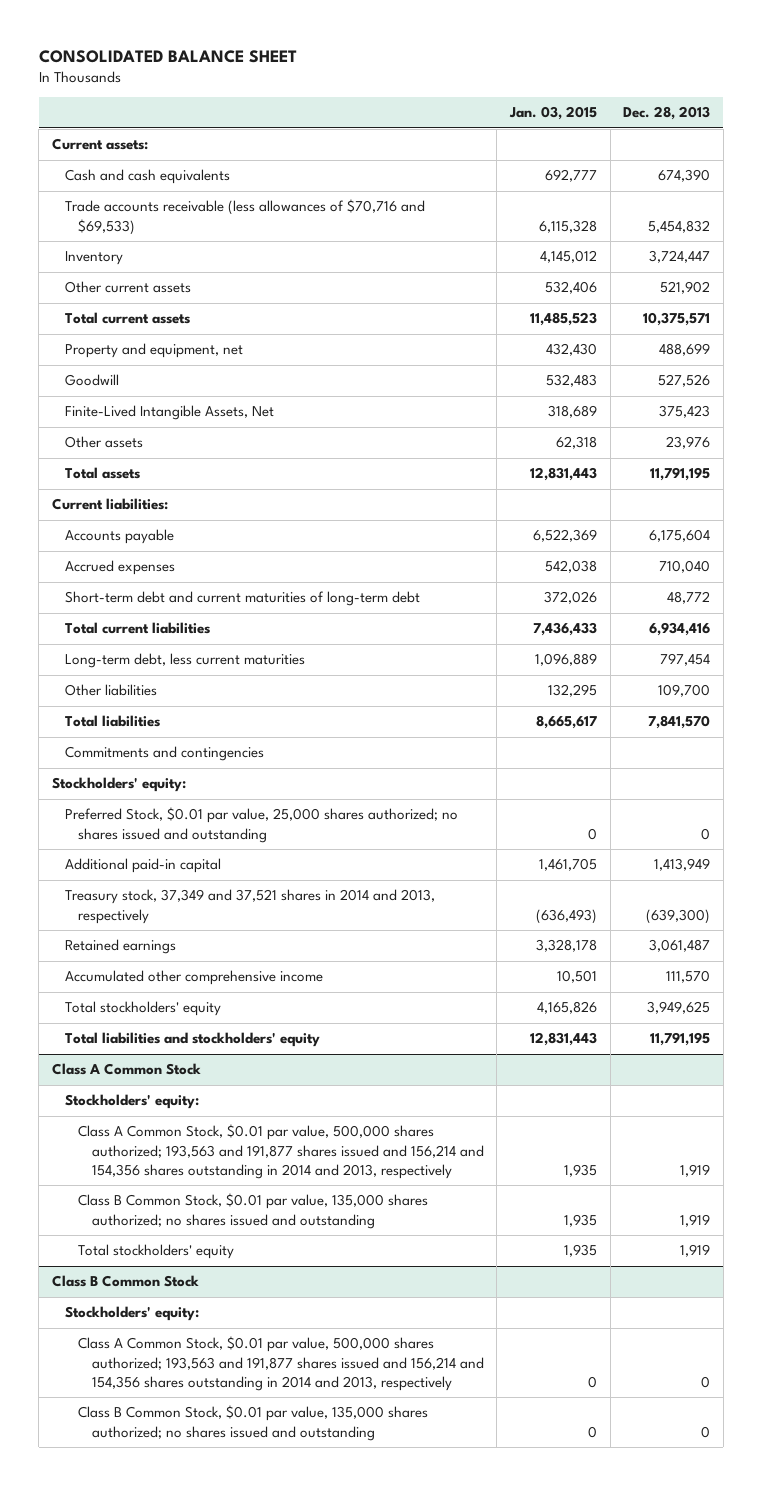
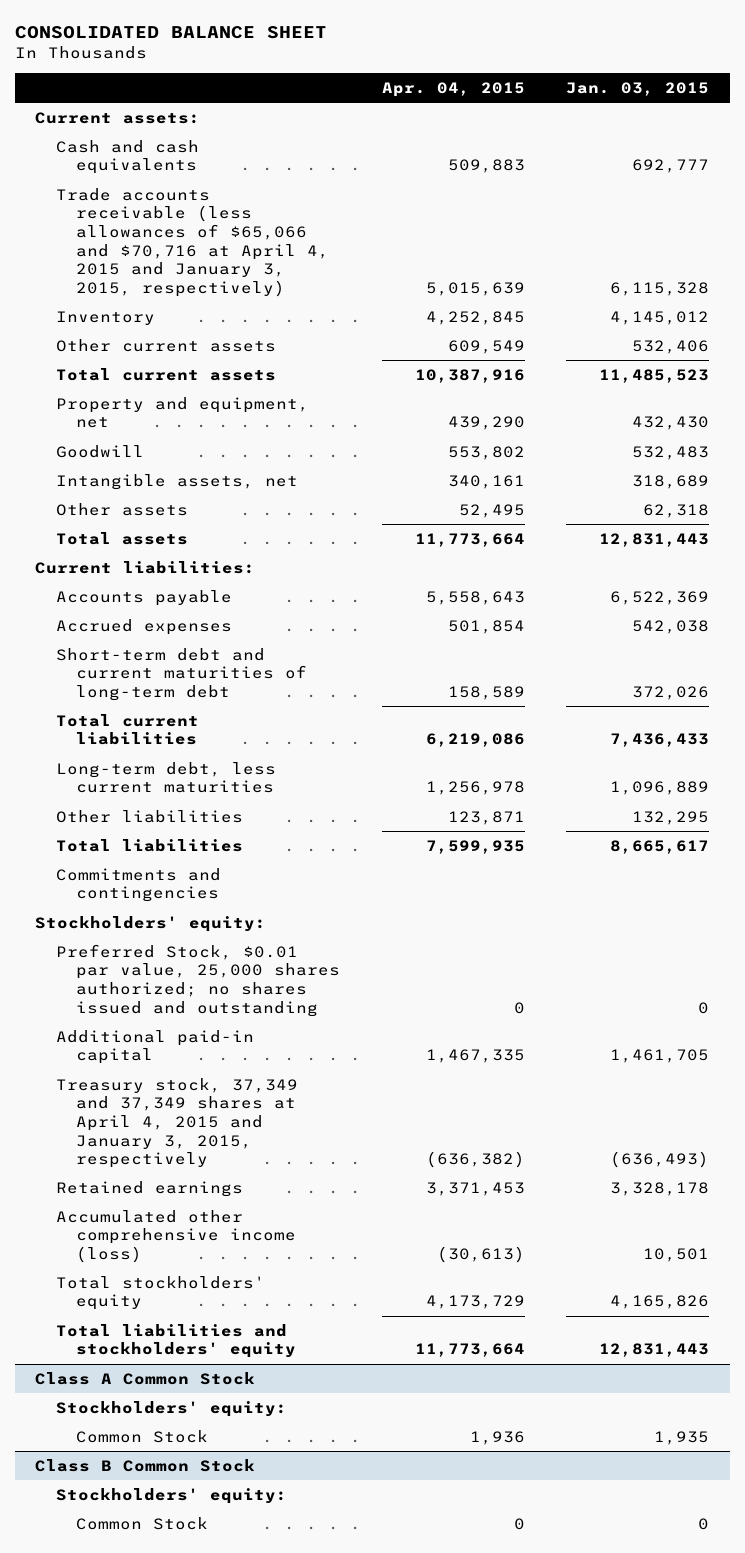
- | Jan. 03, 2015 | Dec. 28, 2013
+ | Apr. 04, 2015 | Jan. 03, 2015
- Trade accounts receivable (less allowances of $70,716 and $69,533) | 6,115,328 | 5,454,832
+ Trade accounts receivable (less allowances of $65,066 and $70,716 at April 4, 2015 and January 3, 2015, respectively) | 5,015,639 | 6,115,328
- Finite-Lived Intangible Assets, Net | 318,689 | 375,423
+ Intangible assets, net | 340,161 | 318,689
- Treasury stock, 37,349 and 37,521 shares in 2014 and 2013, respectively | (636,493) | (639,300)
+ Treasury stock, 37,349 and 37,349 shares at April 4, 2015 and January 3, 2015, respectively | (636,382) | (636,493)
- Accumulated other comprehensive income | 10,501 | 111,570
+ Accumulated other comprehensive income (loss) | (30,613) | 10,501
@ Class A Common Stock
- Class A Common Stock, $0.01 par value, 500,000 shares authorized; 193,563 and 191,877 shares issued and 156,214 and 154,356 shares outstanding in 2014 and 2013, respectively | 1,935 | 1,919
- Class B Common Stock, $0.01 par value, 135,000 shares authorized; no shares issued and outstanding | 1,935 | 1,919
- Total stockholders' equity | 1,935 | 1,919
+ Common Stock | 1,936 | 1,935
@ Class B Common Stock
- Class A Common Stock, $0.01 par value, 500,000 shares authorized; 193,563 and 191,877 shares issued and 156,214 and 154,356 shares outstanding in 2014 and 2013, respectively | 0 | 0
- Class B Common Stock, $0.01 par value, 135,000 shares authorized; no shares issued and outstanding | 0 | 0
+ Common Stock | 0 | 0

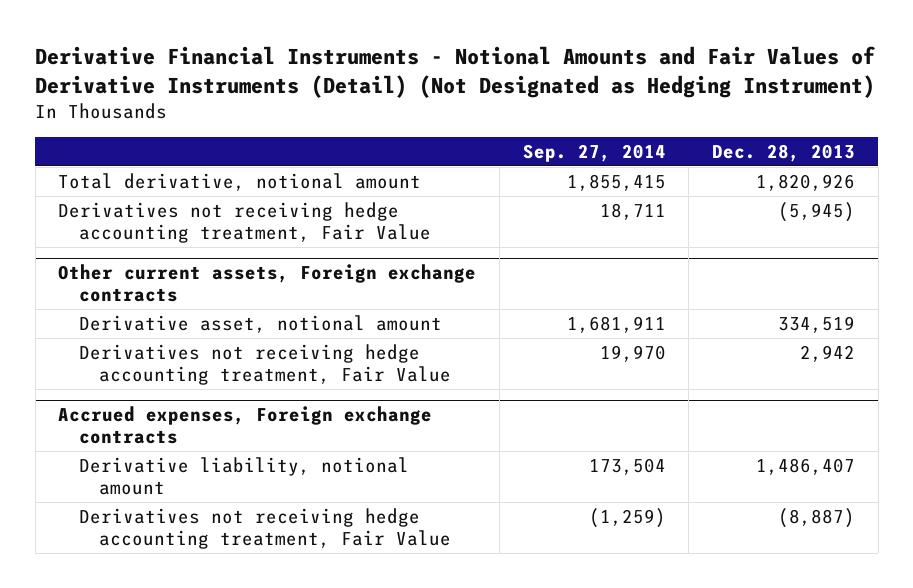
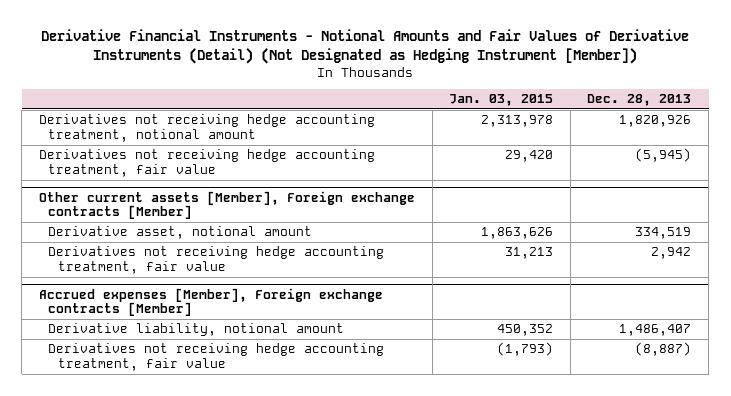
- Derivative Financial Instruments - Notional Amounts and Fair Values of Derivative Instruments (Detail) (Not Designated as Hedging Instrument)
+ Derivative Financial Instruments - Notional Amounts and Fair Values of Derivative Instruments (Detail) (Not Designated as Hedging Instrument [Member])
- | Sep. 27, 2014 | Dec. 28, 2013
+ | Jan. 03, 2015 | Dec. 28, 2013
- Total derivative, notional amount | 1,855,415 | 1,820,926
- Derivatives not receiving hedge accounting treatment, Fair Value | 18,711 | (5,945)
- Other current assets, Foreign exchange contracts
+ Derivatives not receiving hedge accounting treatment, notional amount | 2,313,978 | 1,820,926
+ Derivatives not receiving hedge accounting treatment, fair value | 29,420 | (5,945)
+ Other current assets [Member], Foreign exchange contracts [Member]
- Derivatives not receiving hedge accounting treatment, Fair Value | 19,970 | 2,942
- Accrued expenses, Foreign exchange contracts
+ Derivatives not receiving hedge accounting treatment, fair value | 31,213 | 2,942
+ Accrued expenses [Member], Foreign exchange contracts [Member]
- Derivatives not receiving hedge accounting treatment, Fair Value | (1,259) | (8,887)
+ Derivatives not receiving hedge accounting treatment, fair value | (1,793) | (8,887)

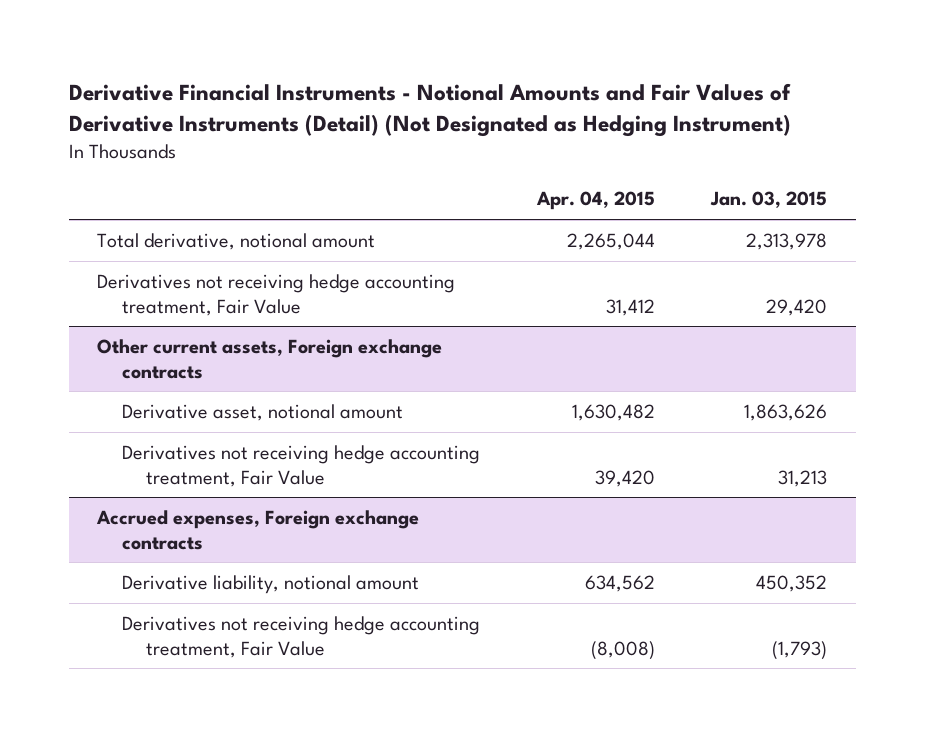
- Derivative Financial Instruments - Notional Amounts and Fair Values of Derivative Instruments (Detail) (Not Designated as Hedging Instrument [Member])
+ Derivative Financial Instruments - Notional Amounts and Fair Values of Derivative Instruments (Detail) (Not Designated as Hedging Instrument)
- | Jan. 03, 2015 | Dec. 28, 2013
+ | Apr. 04, 2015 | Jan. 03, 2015
- Derivatives not receiving hedge accounting treatment, notional amount | 2,313,978 | 1,820,926
- Derivatives not receiving hedge accounting treatment, fair value | 29,420 | (5,945)
- Other current assets [Member], Foreign exchange contracts [Member]
+ Total derivative, notional amount | 2,265,044 | 2,313,978
+ Derivatives not receiving hedge accounting treatment, Fair Value | 31,412 | 29,420
+ Other current assets, Foreign exchange contracts
- Derivatives not receiving hedge accounting treatment, fair value | 31,213 | 2,942
- Accrued expenses [Member], Foreign exchange contracts [Member]
+ Derivatives not receiving hedge accounting treatment, Fair Value | 39,420 | 31,213
+ Accrued expenses, Foreign exchange contracts
- Derivatives not receiving hedge accounting treatment, fair value | (1,793) | (8,887)
+ Derivatives not receiving hedge accounting treatment, Fair Value | (8,008) | (1,793)

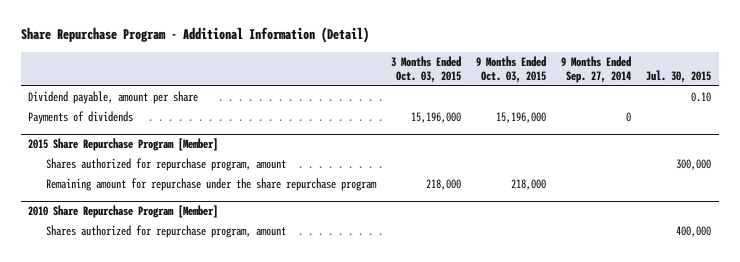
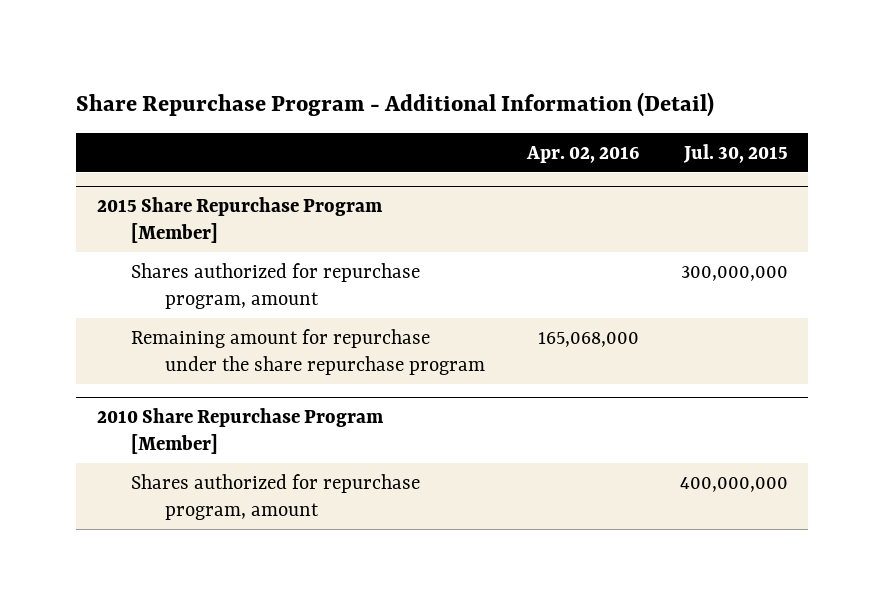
- | 3 Months Ended Oct. 03, 2015 | 9 Months Ended Oct. 03, 2015 | 9 Months Ended Sep. 27, 2014 | Jul. 30, 2015
+ | Apr. 02, 2016 | Jul. 30, 2015
- Dividend payable, amount per share | | | | 0.10
- Payments of dividends | 15,196,000 | 15,196,000 | 0 |
@ 2015 Share Repurchase Program [Member]
- Shares authorized for repurchase program, amount | | | | 300,000
+ Shares authorized for repurchase program, amount | | 300,000,000
@ 2010 Share Repurchase Program [Member]
- Shares authorized for repurchase program, amount | | | | 400,000
+ Shares authorized for repurchase program, amount | | 400,000,000

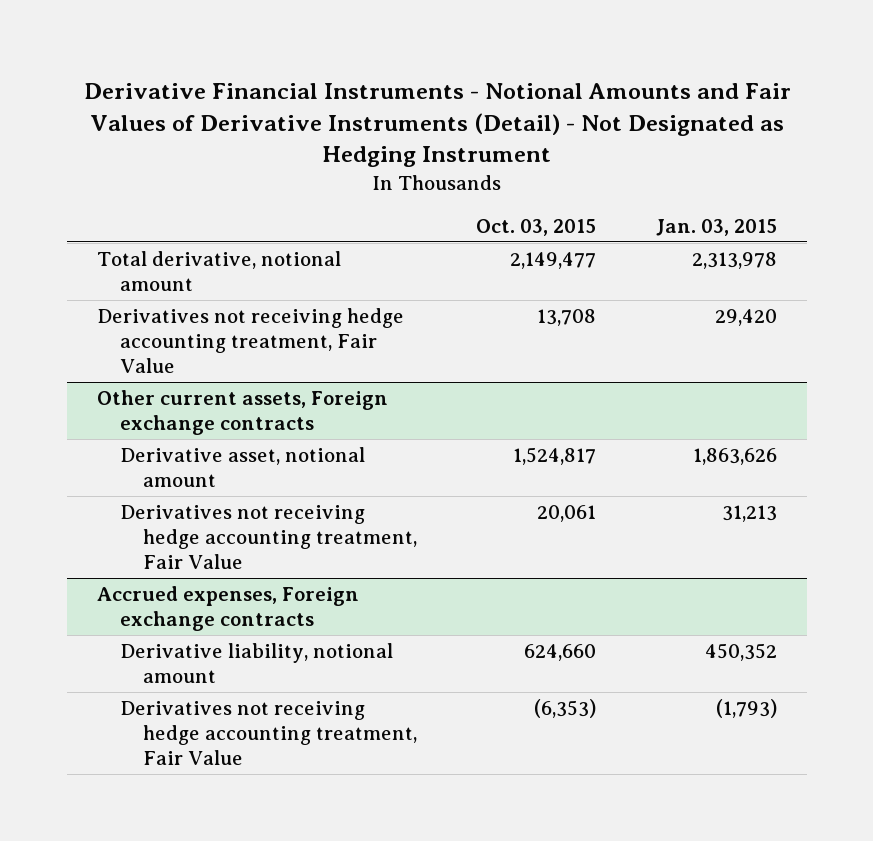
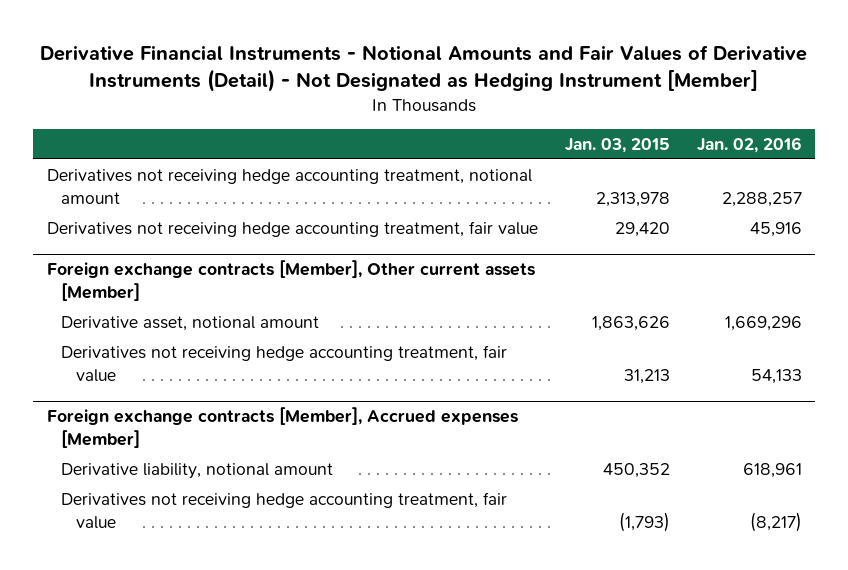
- Derivative Financial Instruments - Notional Amounts and Fair Values of Derivative Instruments (Detail) - Not Designated as Hedging Instrument
+ Derivative Financial Instruments - Notional Amounts and Fair Values of Derivative Instruments (Detail) - Not Designated as Hedging Instrument [Member]
- | Oct. 03, 2015 | Jan. 03, 2015
+ | Jan. 03, 2015 | Jan. 02, 2016
- Total derivative, notional amount | 2,149,477 | 2,313,978
- Derivatives not receiving hedge accounting treatment, Fair Value | 13,708 | 29,420
- Other current assets, Foreign exchange contracts
+ Derivatives not receiving hedge accounting treatment, notional amount | 2,313,978 | 2,288,257
+ Derivatives not receiving hedge accounting treatment, fair value | 29,420 | 45,916
+ Foreign exchange contracts [Member], Other current assets [Member]
- Derivatives not receiving hedge accounting treatment, Fair Value | 20,061 | 31,213
- Accrued expenses, Foreign exchange contracts
+ Derivatives not receiving hedge accounting treatment, fair value | 31,213 | 54,133
+ Foreign exchange contracts [Member], Accrued expenses [Member]
- Derivatives not receiving hedge accounting treatment, Fair Value | (6,353) | (1,793)
+ Derivatives not receiving hedge accounting treatment, fair value | (1,793) | (8,217)

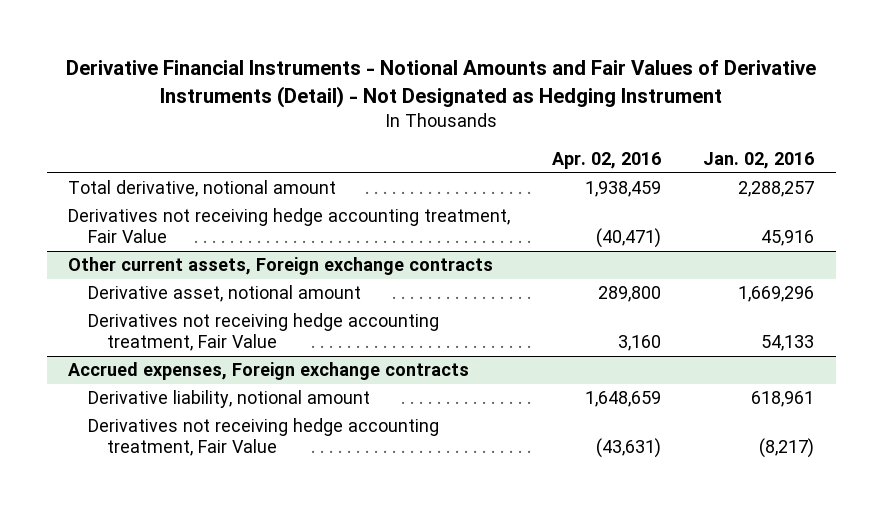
- Derivative Financial Instruments - Notional Amounts and Fair Values of Derivative Instruments (Detail) - Not Designated as Hedging Instrument [Member]
+ Derivative Financial Instruments - Notional Amounts and Fair Values of Derivative Instruments (Detail) - Not Designated as Hedging Instrument
- | Jan. 03, 2015 | Jan. 02, 2016
+ | Apr. 02, 2016 | Jan. 02, 2016
- Derivatives not receiving hedge accounting treatment, notional amount | 2,313,978 | 2,288,257
- Derivatives not receiving hedge accounting treatment, fair value | 29,420 | 45,916
- Foreign exchange contracts [Member], Other current assets [Member]
+ Total derivative, notional amount | 1,938,459 | 2,288,257
+ Derivatives not receiving hedge accounting treatment, Fair Value | (40,471) | 45,916
+ Other current assets, Foreign exchange contracts
- Derivatives not receiving hedge accounting treatment, fair value | 31,213 | 54,133
- Foreign exchange contracts [Member], Accrued expenses [Member]
+ Derivatives not receiving hedge accounting treatment, Fair Value | 3,160 | 54,133
+ Accrued expenses, Foreign exchange contracts
- Derivatives not receiving hedge accounting treatment, fair value | (1,793) | (8,217)
+ Derivatives not receiving hedge accounting treatment, Fair Value | (43,631) | (8,217)

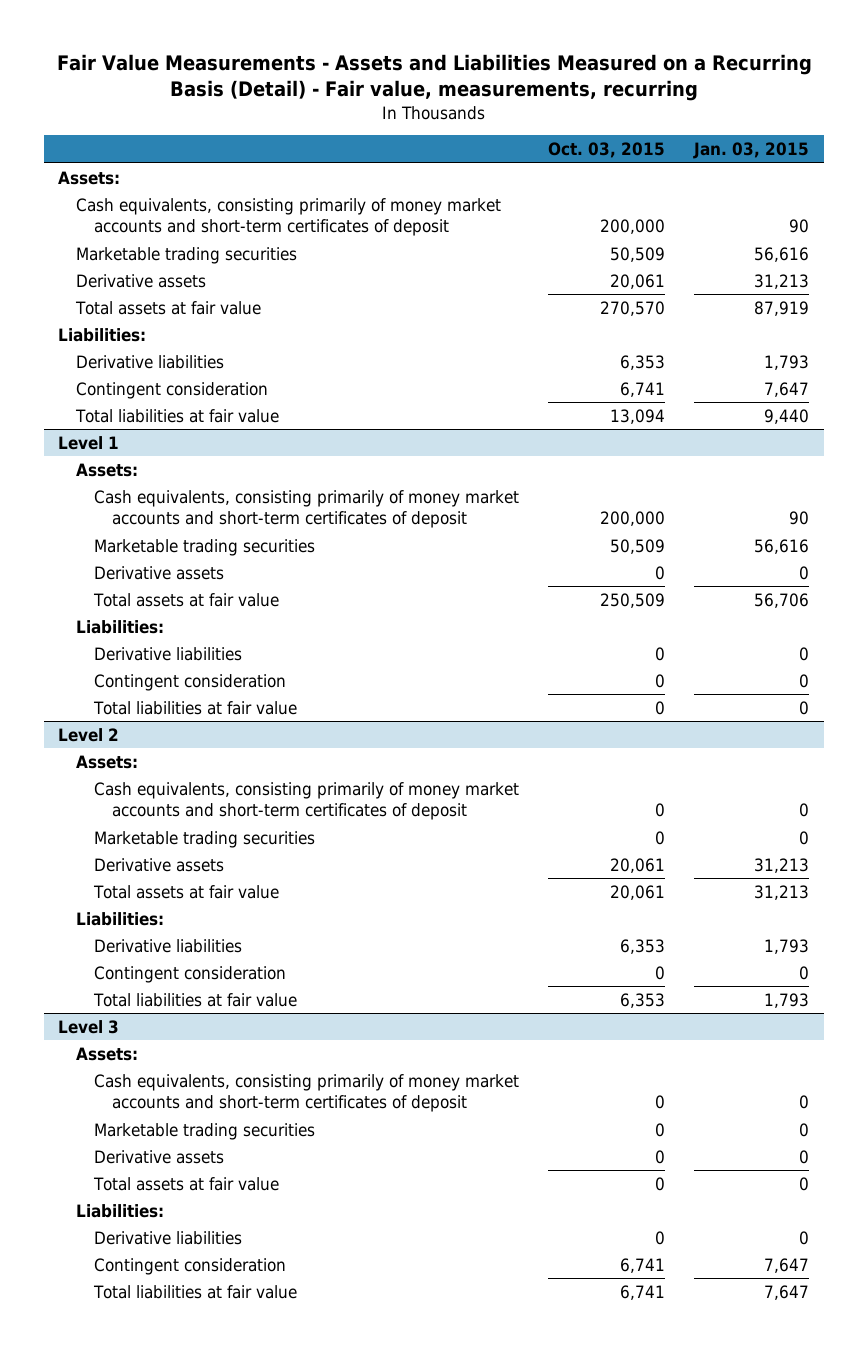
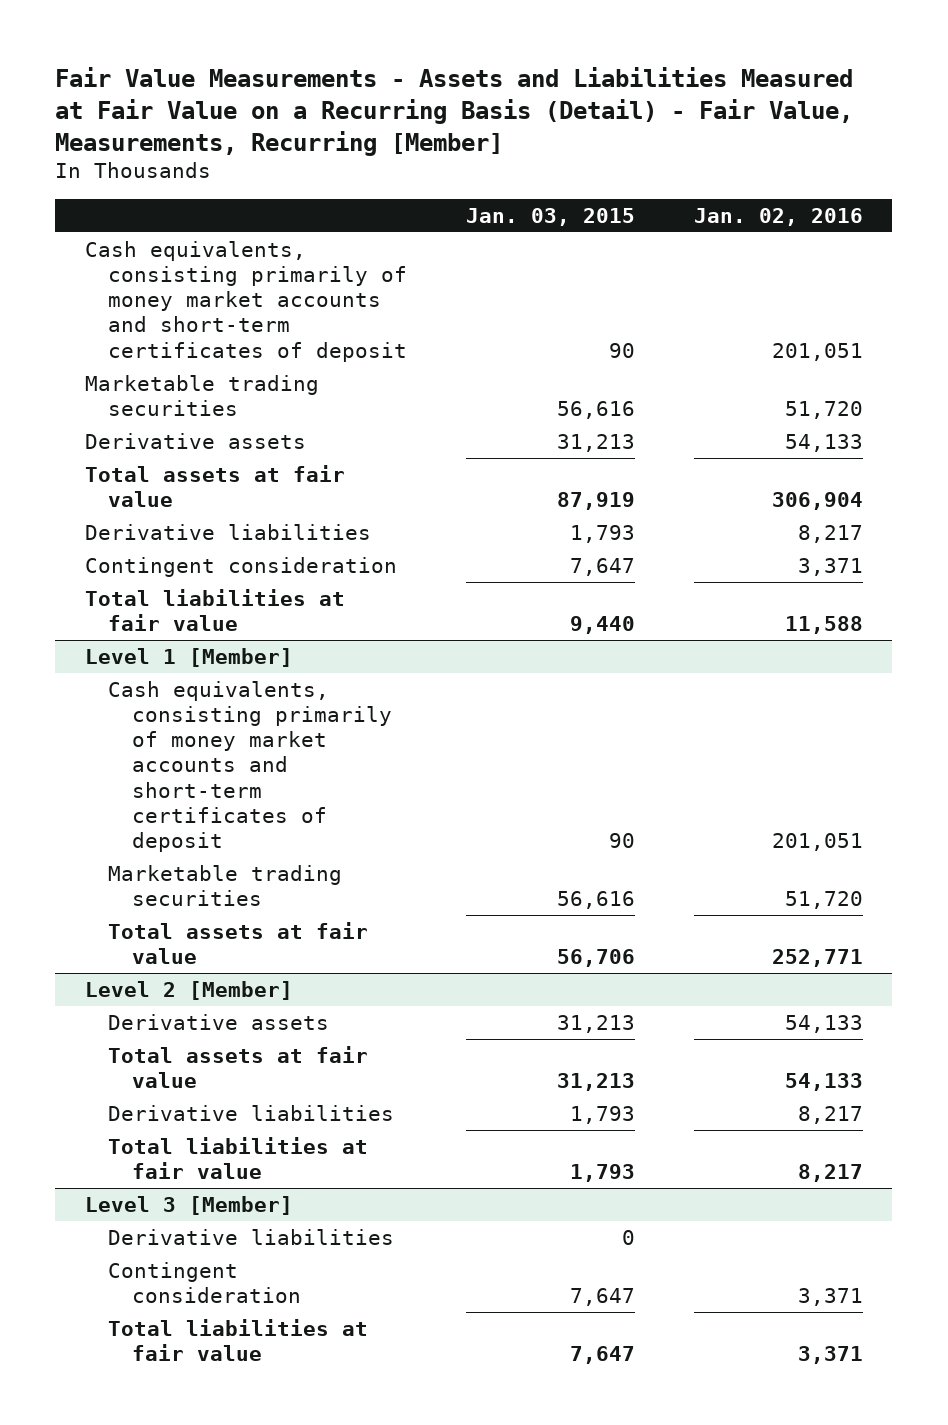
- Fair Value Measurements - Assets and Liabilities Measured on a Recurring Basis (Detail) - Fair value, measurements, recurring
+ Fair Value Measurements - Assets and Liabilities Measured at Fair Value on a Recurring Basis (Detail) - Fair Value, Measurements, Recurring [Member]
- | Oct. 03, 2015 | Jan. 03, 2015
+ | Jan. 03, 2015 | Jan. 02, 2016
- Assets:
- Liabilities:
- Level 1
- Assets:
+ Level 1 [Member]
- Derivative assets | 0 | 0
- Liabilities:
- Derivative liabilities | 0 | 0
- Contingent consideration | 0 | 0
- Total liabilities at fair value | 0 | 0
- Level 2
- Assets:
- Cash equivalents, consisting primarily of money market accounts and short-term certificates of deposit | 0 | 0
- Marketable trading securities | 0 | 0
+ Level 2 [Member]
- Liabilities:
- Contingent consideration | 0 | 0
- Level 3
- Assets:
- Cash equivalents, consisting primarily of money market accounts and short-term certificates of deposit | 0 | 0
- Marketable trading securities | 0 | 0
- Derivative assets | 0 | 0
- Total assets at fair value | 0 | 0
- Liabilities:
+ Level 3 [Member]

